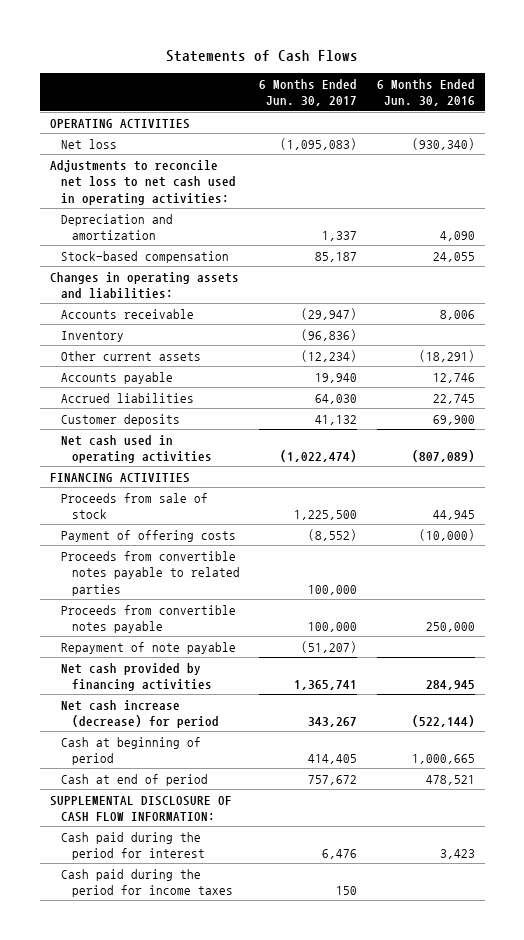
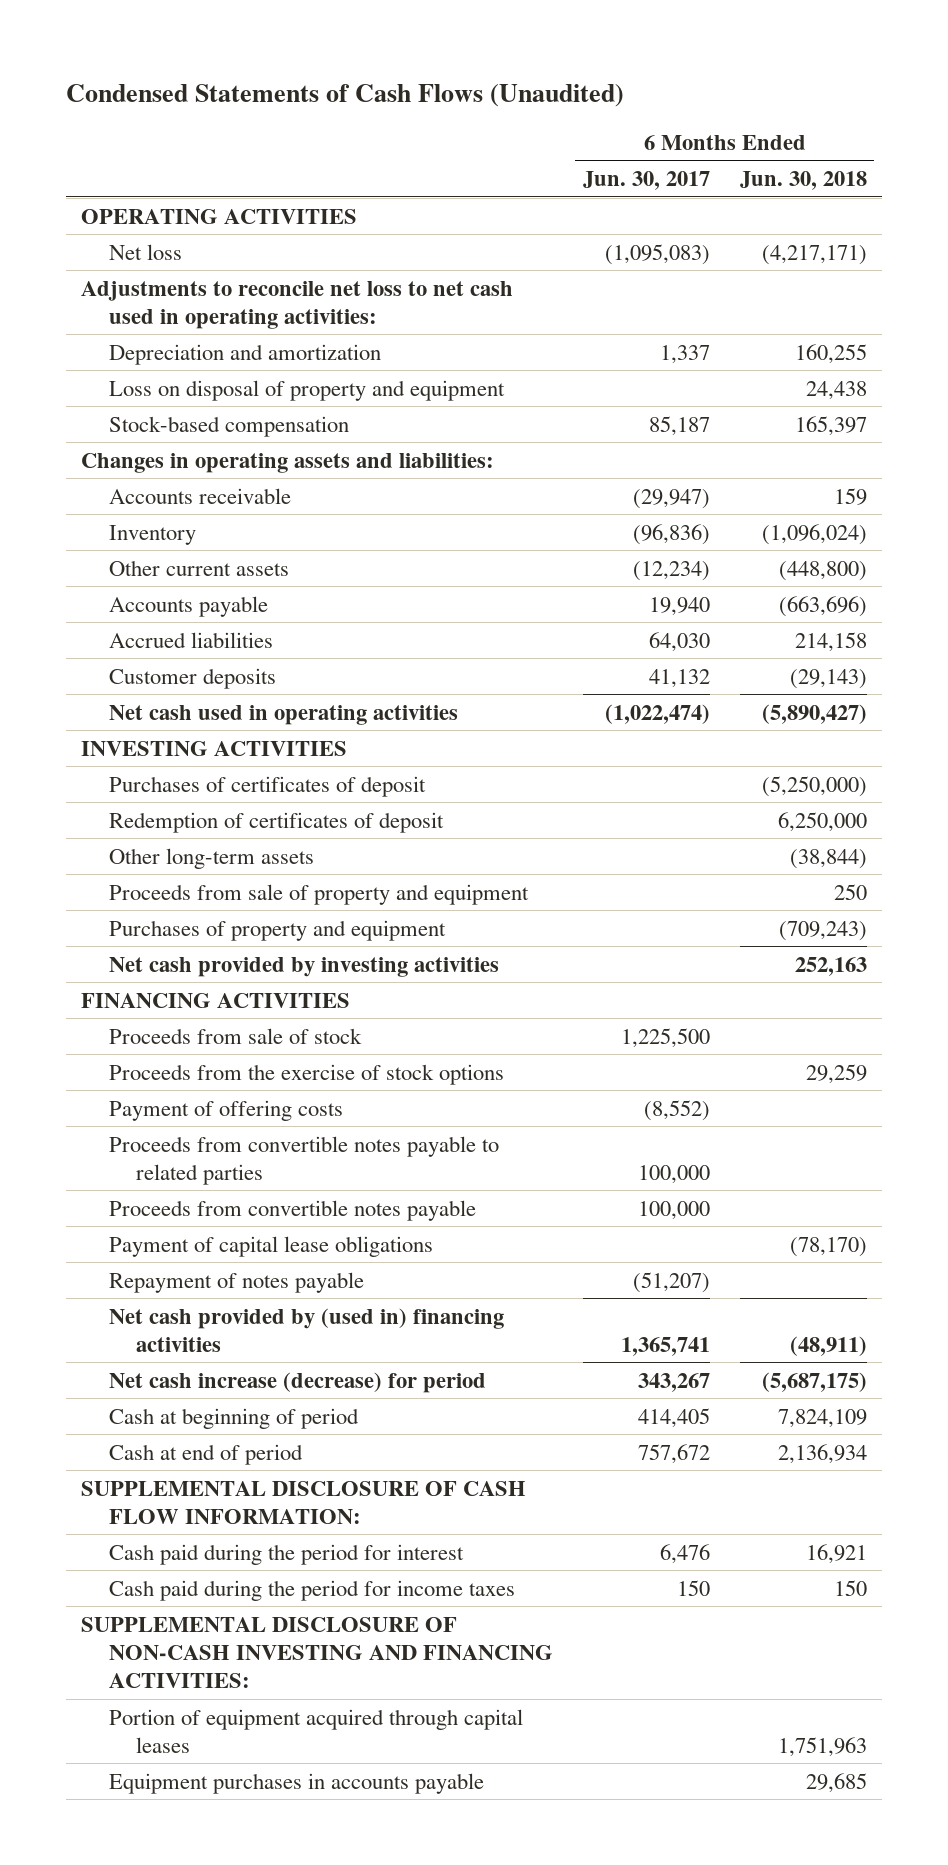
- Statements of Cash Flows
+ Condensed Statements of Cash Flows (Unaudited)
- | 6 Months Ended Jun. 30, 2017 | 6 Months Ended Jun. 30, 2016
+ | 6 Months Ended Jun. 30, 2017 | 6 Months Ended Jun. 30, 2018
+ Loss on disposal of property and equipment | | 24,438
+ INVESTING ACTIVITIES
+ Purchases of certificates of deposit | | (5,250,000)
+ Redemption of certificates of deposit | | 6,250,000
+ Other long-term assets | | (38,844)
+ Proceeds from sale of property and equipment | | 250
+ Purchases of property and equipment | | (709,243)
+ Net cash provided by investing activities | | 252,163
+ Proceeds from the exercise of stock options | | 29,259
- Repayment of note payable | (51,207) |
- Net cash provided by financing activities | 1,365,741 | 284,945
+ Payment of capital lease obligations | | (78,170)
+ Repayment of notes payable | (51,207) |
+ Net cash provided by (used in) financing activities | 1,365,741 | (48,911)
+ SUPPLEMENTAL DISCLOSURE OF NON-CASH INVESTING AND FINANCING ACTIVITIES:
+ Portion of equipment acquired through capital leases | | 1,751,963
+ Equipment purchases in accounts payable | | 29,685

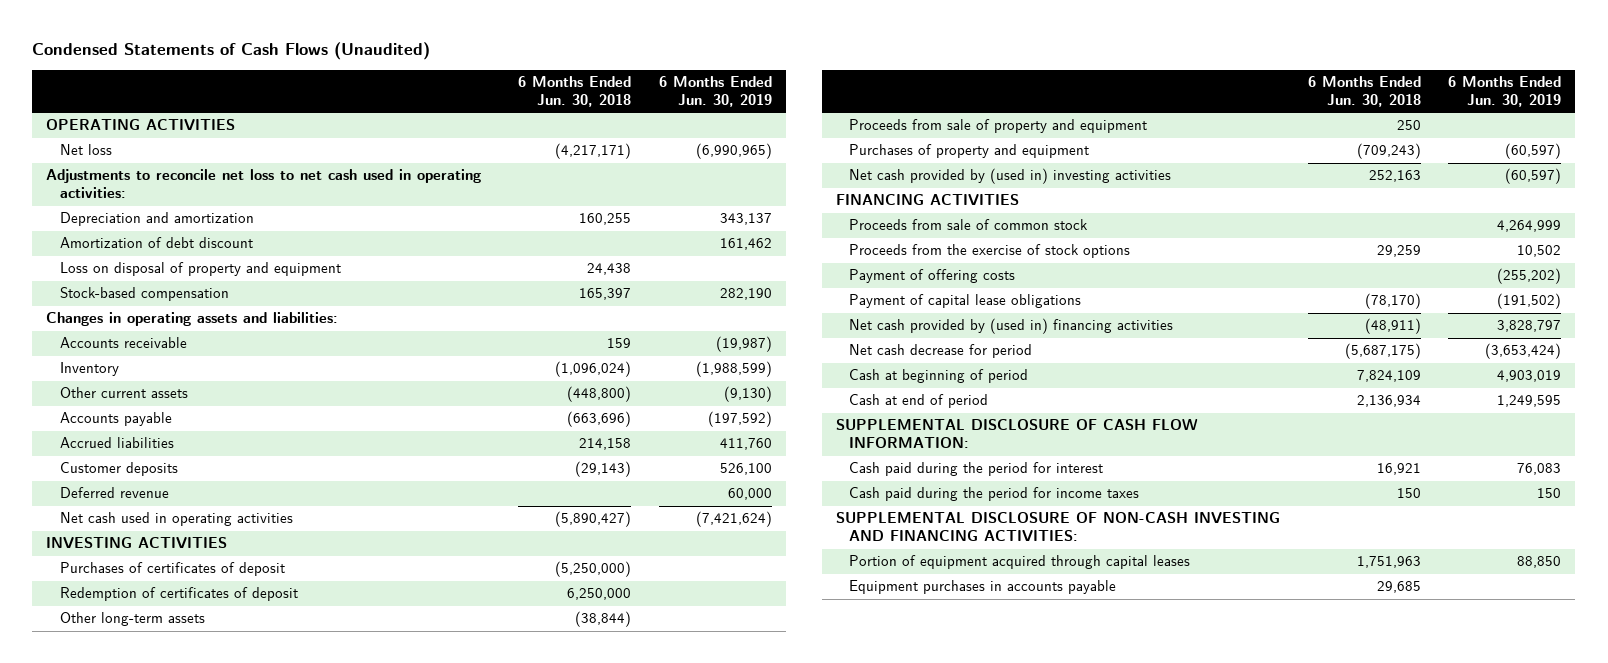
- | 6 Months Ended Jun. 30, 2017 | 6 Months Ended Jun. 30, 2018
+ | 6 Months Ended Jun. 30, 2018 | 6 Months Ended Jun. 30, 2019
+ Amortization of debt discount | | 161,462
+ Deferred revenue | | 60,000
- Net cash provided by investing activities | | 252,163
+ Net cash provided by (used in) investing activities | 252,163 | (60,597)
- Proceeds from sale of stock | 1,225,500 |
+ Proceeds from sale of common stock | | 4,264,999
- Proceeds from convertible notes payable to related parties | 100,000 |
- Proceeds from convertible notes payable | 100,000 |
- Repayment of notes payable | (51,207) |
- Net cash increase (decrease) for period | 343,267 | (5,687,175)
+ Net cash decrease for period | (5,687,175) | (3,653,424)

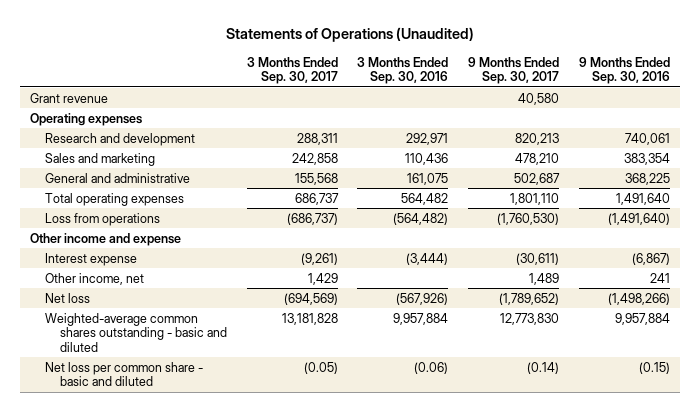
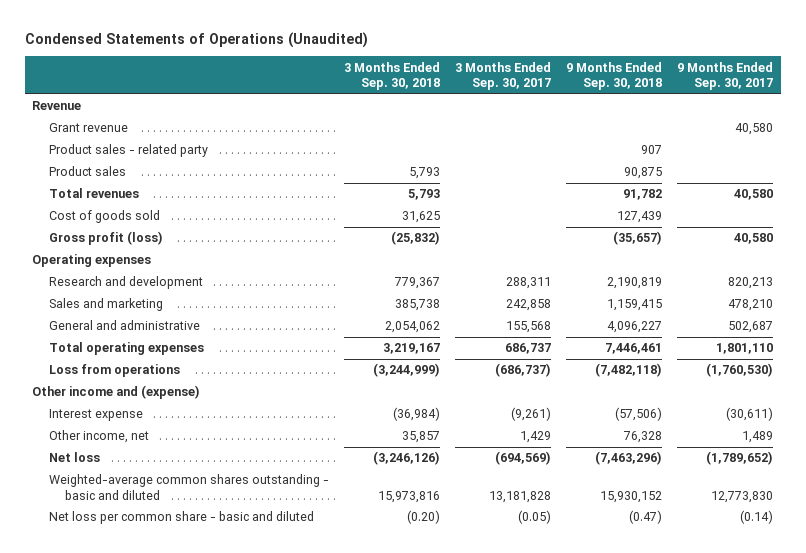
- Statements of Operations (Unaudited)
+ Condensed Statements of Operations (Unaudited)
- | 3 Months Ended Sep. 30, 2017 | 3 Months Ended Sep. 30, 2016 | 9 Months Ended Sep. 30, 2017 | 9 Months Ended Sep. 30, 2016
+ | 3 Months Ended Sep. 30, 2018 | 3 Months Ended Sep. 30, 2017 | 9 Months Ended Sep. 30, 2018 | 9 Months Ended Sep. 30, 2017
+ Revenue
+ Product sales - related party | | | 907 |
+ Product sales | 5,793 | | 90,875 |
+ Total revenues | 5,793 | | 91,782 | 40,580
+ Cost of goods sold | 31,625 | | 127,439 |
+ Gross profit (loss) | (25,832) | | (35,657) | 40,580
- Other income and expense
+ Other income and (expense)

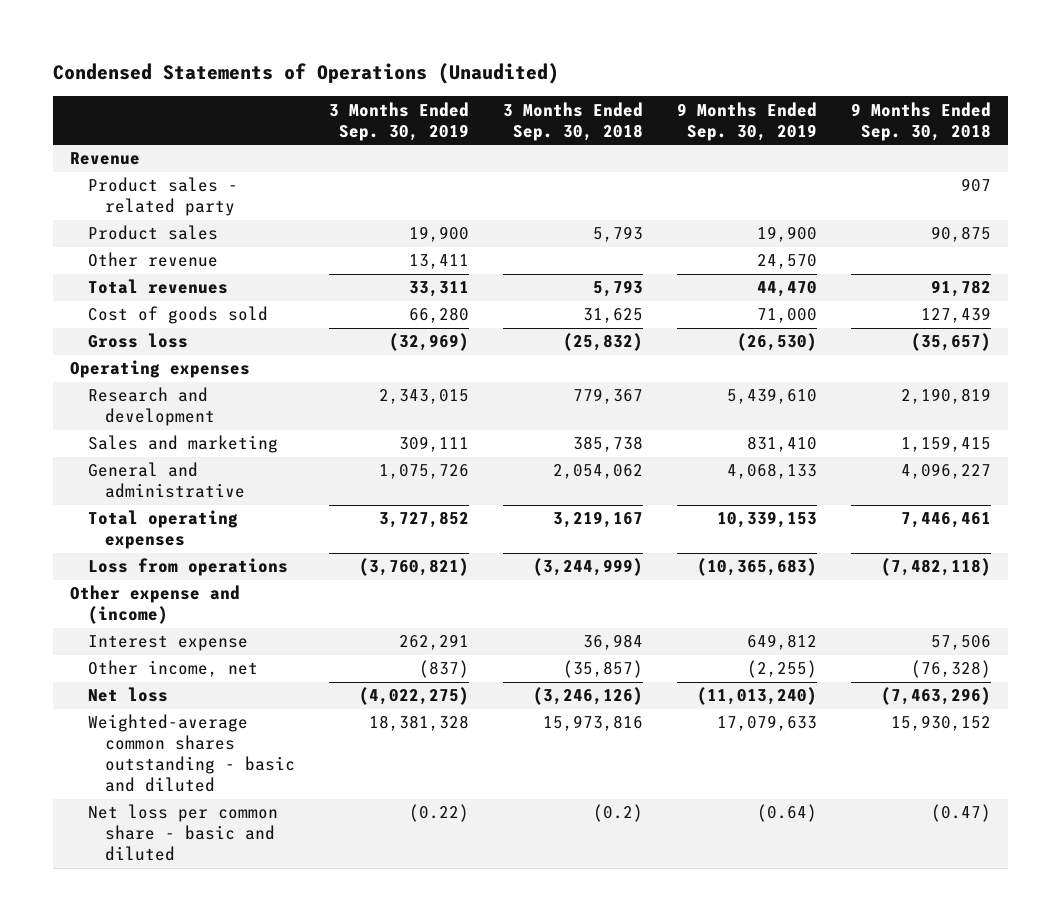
- | 3 Months Ended Sep. 30, 2018 | 3 Months Ended Sep. 30, 2017 | 9 Months Ended Sep. 30, 2018 | 9 Months Ended Sep. 30, 2017
+ | 3 Months Ended Sep. 30, 2019 | 3 Months Ended Sep. 30, 2018 | 9 Months Ended Sep. 30, 2019 | 9 Months Ended Sep. 30, 2018
- Grant revenue | | | | 40,580
+ Other revenue | 13,411 | | 24,570 |
- Gross profit (loss) | (25,832) | | (35,657) | 40,580
+ Gross loss | (32,969) | (25,832) | (26,530) | (35,657)
- Other income and (expense)
- Interest expense | (36,984) | (9,261) | (57,506) | (30,611)
- Other income, net | 35,857 | 1,429 | 76,328 | 1,489
+ Other expense and (income)
+ Interest expense | 262,291 | 36,984 | 649,812 | 57,506
+ Other income, net | (837) | (35,857) | (2,255) | (76,328)
- Net loss per common share - basic and diluted | (0.20) | (0.05) | (0.47) | (0.14)
+ Net loss per common share - basic and diluted | (0.22) | (0.2) | (0.64) | (0.47)

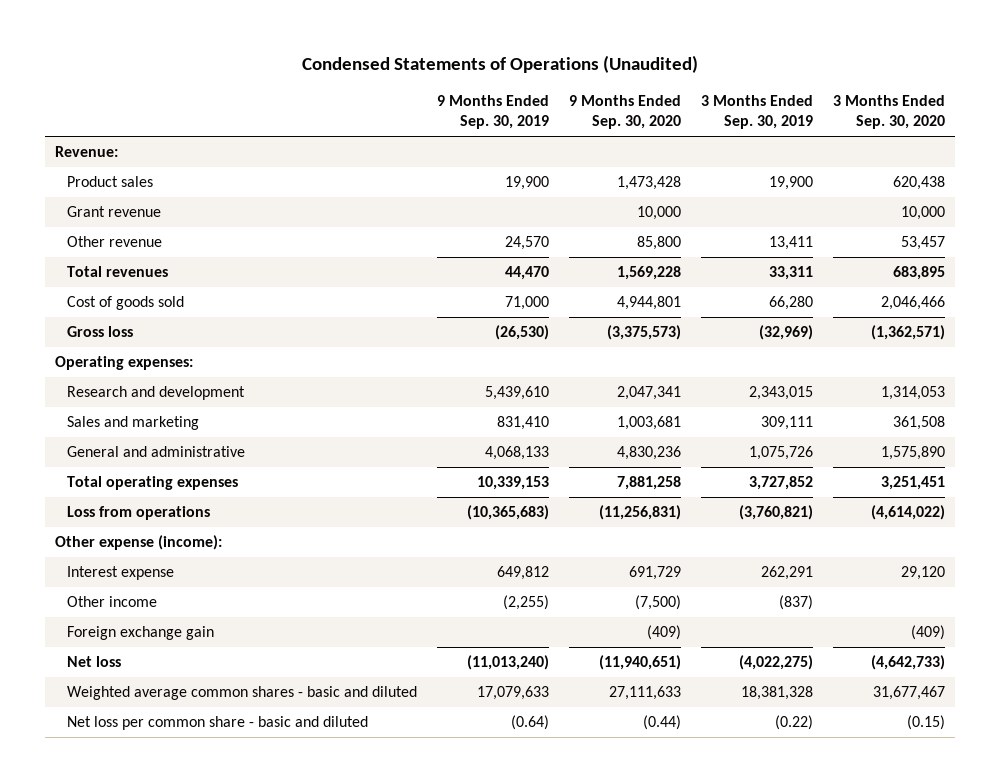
- | 3 Months Ended Sep. 30, 2019 | 3 Months Ended Sep. 30, 2018 | 9 Months Ended Sep. 30, 2019 | 9 Months Ended Sep. 30, 2018
+ | 9 Months Ended Sep. 30, 2019 | 9 Months Ended Sep. 30, 2020 | 3 Months Ended Sep. 30, 2019 | 3 Months Ended Sep. 30, 2020
- Revenue
- Product sales - related party | | | | 907
+ Revenue:
+ Grant revenue | | 10,000 | | 10,000
- Operating expenses
+ Operating expenses:
- Other expense and (income)
+ Other expense (income):
- Other income, net | (837) | (35,857) | (2,255) | (76,328)
+ Other income | (2,255) | (7,500) | (837) |
+ Foreign exchange gain | | (409) | | (409)
- Weighted-average common shares outstanding - basic and diluted | 18,381,328 | 15,973,816 | 17,079,633 | 15,930,152
+ Weighted average common shares - basic and diluted | 17,079,633 | 27,111,633 | 18,381,328 | 31,677,467

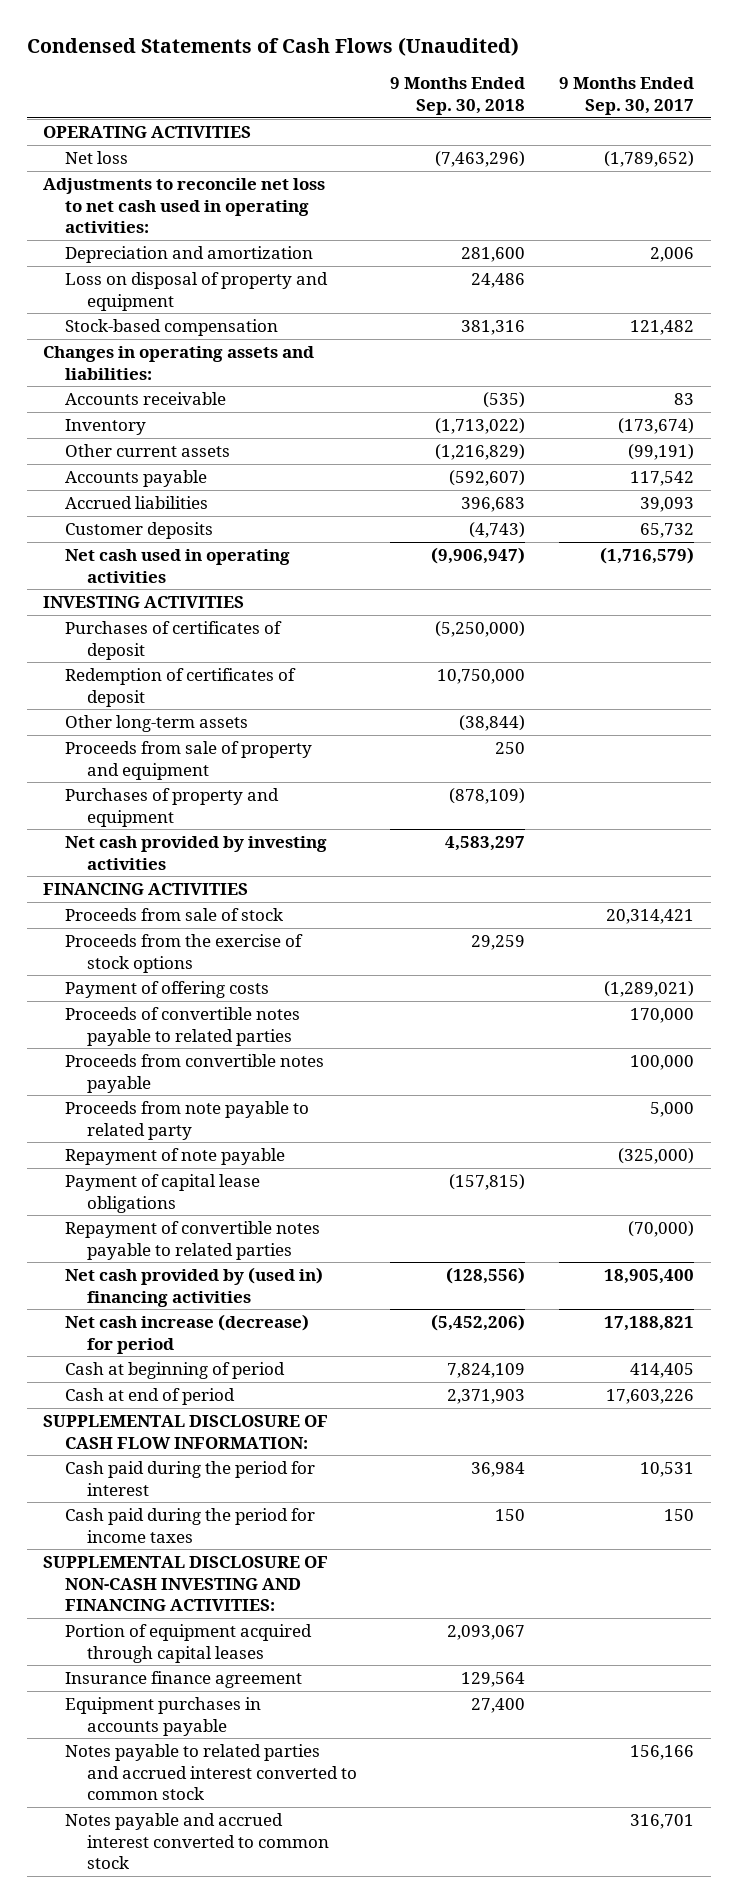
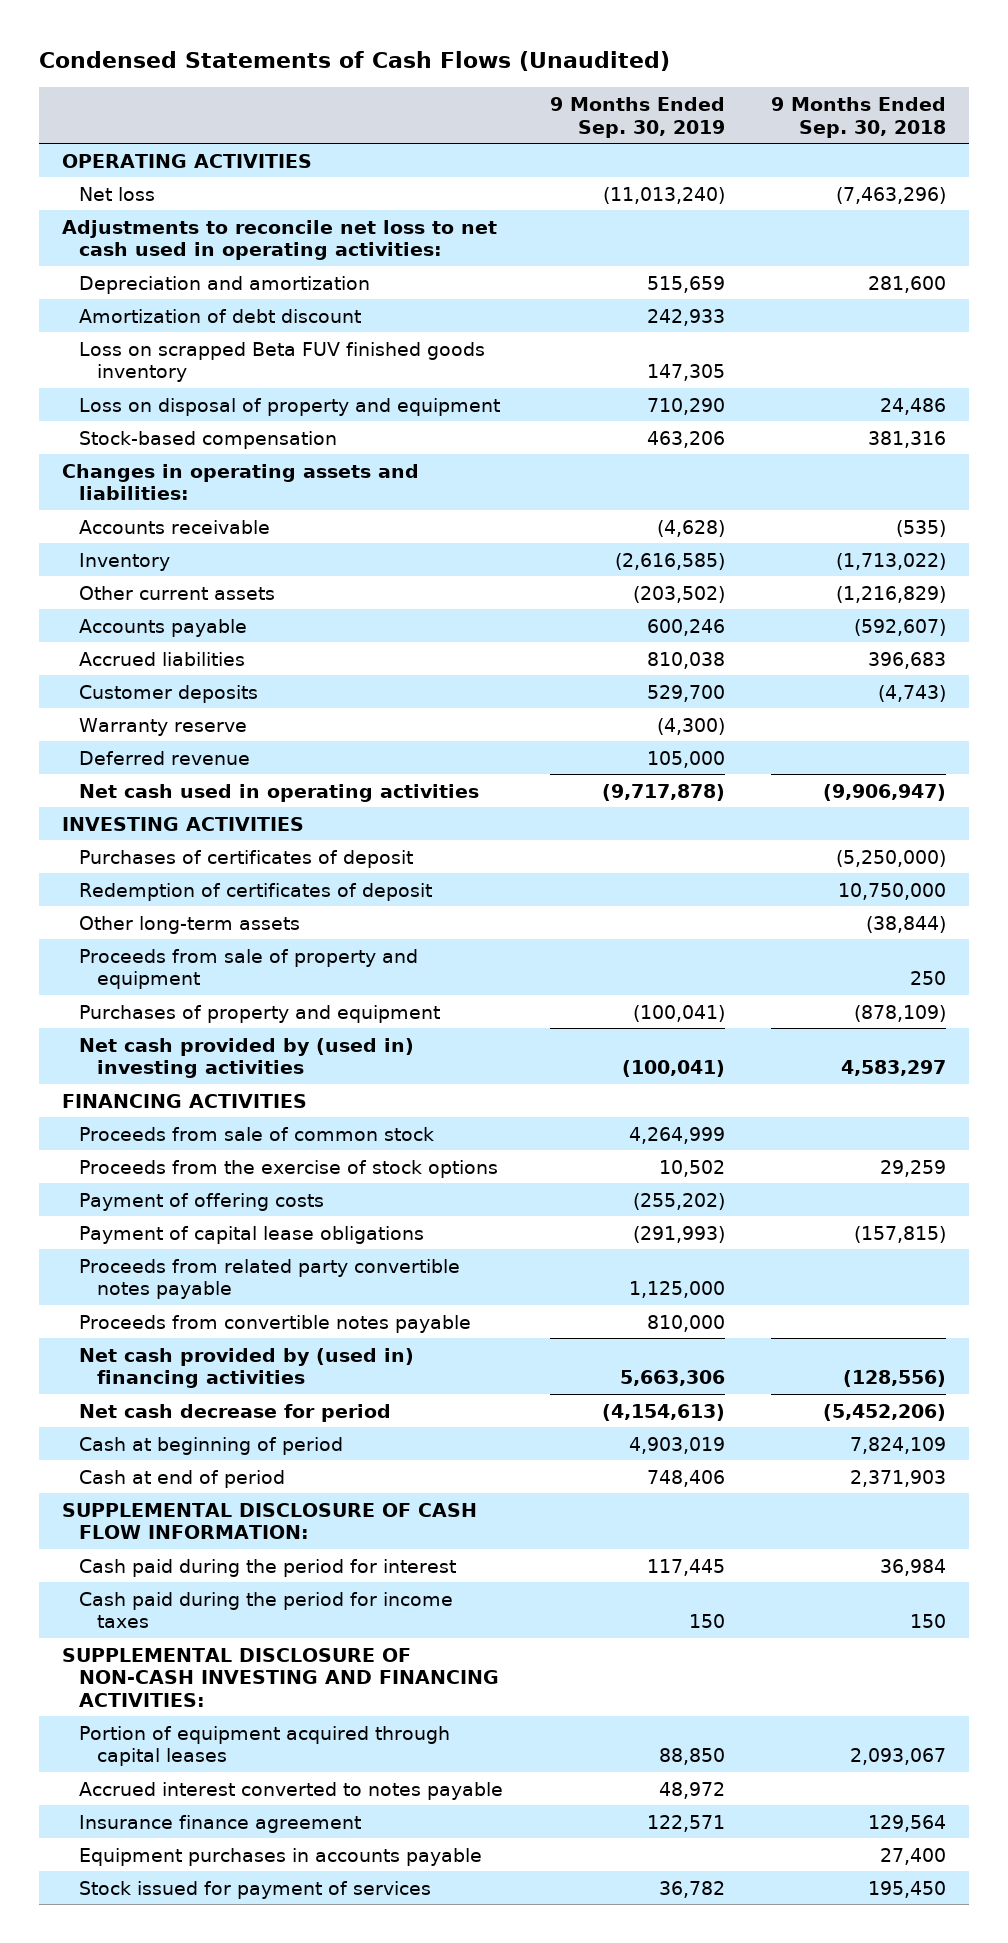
- | 9 Months Ended Sep. 30, 2018 | 9 Months Ended Sep. 30, 2017
+ | 9 Months Ended Sep. 30, 2019 | 9 Months Ended Sep. 30, 2018
+ Amortization of debt discount | 242,933 |
+ Loss on scrapped Beta FUV finished goods inventory | 147,305 |
+ Warranty reserve | (4,300) |
+ Deferred revenue | 105,000 |
- Net cash provided by investing activities | 4,583,297 |
+ Net cash provided by (used in) investing activities | (100,041) | 4,583,297
- Proceeds from sale of stock | | 20,314,421
+ Proceeds from sale of common stock | 4,264,999 |
- Proceeds of convertible notes payable to related parties | | 170,000
- Proceeds from note payable to related party | | 5,000
- Repayment of note payable | | (325,000)
- Repayment of convertible notes payable to related parties | | (70,000)
+ Proceeds from related party convertible notes payable | 1,125,000 |
moved down: Proceeds from convertible notes payable | 810,000 |
- Net cash increase (decrease) for period | (5,452,206) | 17,188,821
+ Net cash decrease for period | (4,154,613) | (5,452,206)
+ Accrued interest converted to notes payable | 48,972 |
- Notes payable to related parties and accrued interest converted to common stock | | 156,166
- Notes payable and accrued interest converted to common stock | | 316,701
+ Stock issued for payment of services | 36,782 | 195,450

